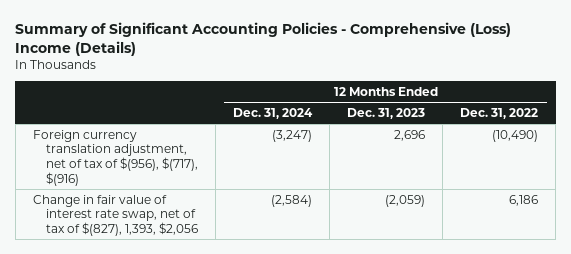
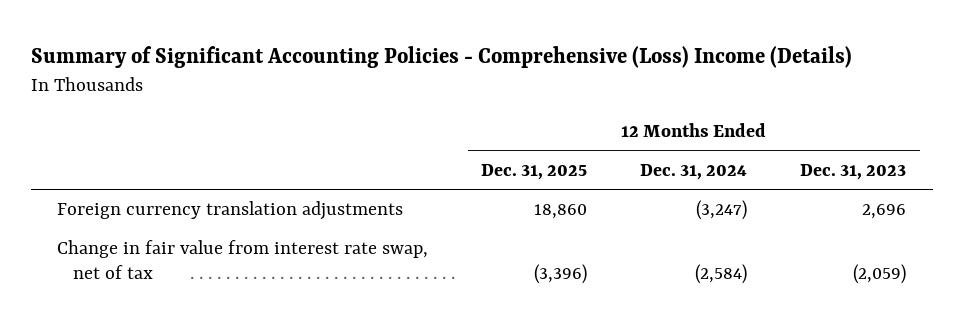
- | 12 Months Ended Dec. 31, 2024 | 12 Months Ended Dec. 31, 2023 | 12 Months Ended Dec. 31, 2022
+ | 12 Months Ended Dec. 31, 2025 | 12 Months Ended Dec. 31, 2024 | 12 Months Ended Dec. 31, 2023
- Foreign currency translation adjustment, net of tax of $(956), $(717), $(916) | (3,247) | 2,696 | (10,490)
- Change in fair value of interest rate swap, net of tax of $(827), 1,393, $2,056 | (2,584) | (2,059) | 6,186
+ Foreign currency translation adjustments | 18,860 | (3,247) | 2,696
+ Change in fair value from interest rate swap, net of tax | (3,396) | (2,584) | (2,059)

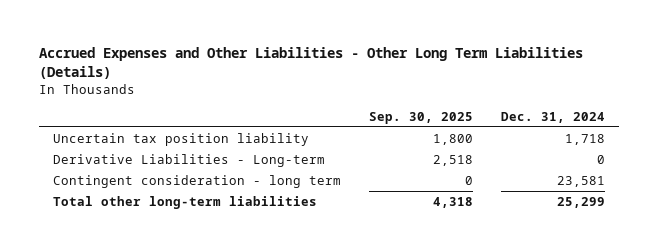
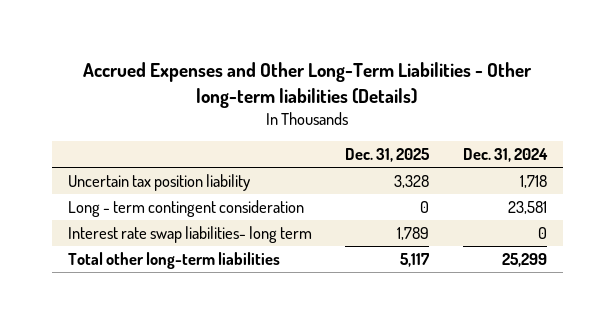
- Accrued Expenses and Other Liabilities - Other Long Term Liabilities (Details)
+ Accrued Expenses and Other Long-Term Liabilities - Other long-term liabilities (Details)
- | Sep. 30, 2025 | Dec. 31, 2024
+ | Dec. 31, 2025 | Dec. 31, 2024
- Derivative Liabilities - Long-term | 2,518 | 0
- Contingent consideration - long term | 0 | 23,581
+ Long - term contingent consideration | 0 | 23,581
+ Interest rate swap liabilities- long term | 1,789 | 0

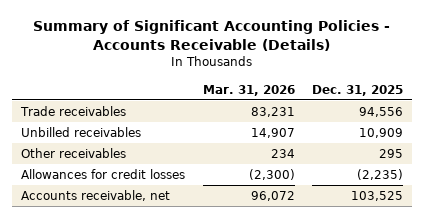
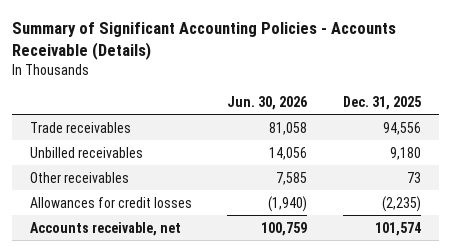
- | Mar. 31, 2026 | Dec. 31, 2025
+ | Jun. 30, 2026 | Dec. 31, 2025
- Unbilled receivables | 14,907 | 10,909
- Other receivables | 234 | 295
+ Unbilled receivables | 14,056 | 9,180
+ Other receivables | 7,585 | 73
- Accounts receivable, net | 96,072 | 103,525
+ Accounts receivable, net | 100,759 | 101,574

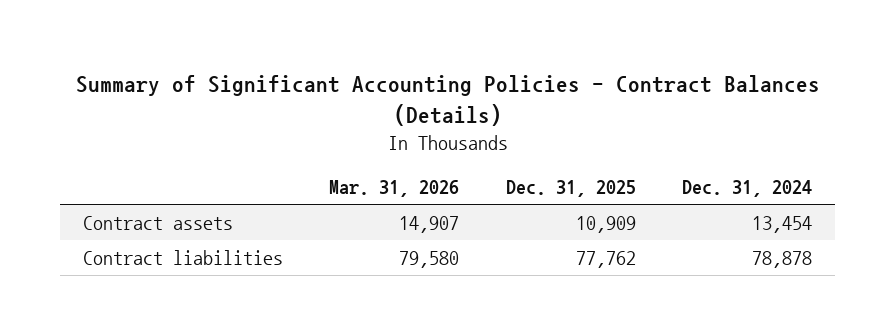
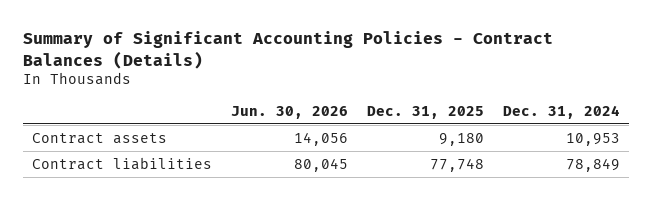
- | Mar. 31, 2026 | Dec. 31, 2025 | Dec. 31, 2024
+ | Jun. 30, 2026 | Dec. 31, 2025 | Dec. 31, 2024
- Contract assets | 14,907 | 10,909 | 13,454
- Contract liabilities | 79,580 | 77,762 | 78,878
+ Contract assets | 14,056 | 9,180 | 10,953
+ Contract liabilities | 80,045 | 77,748 | 78,849

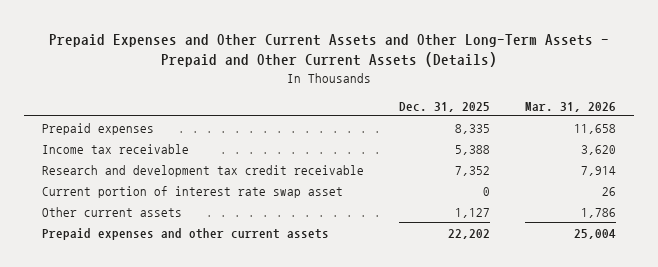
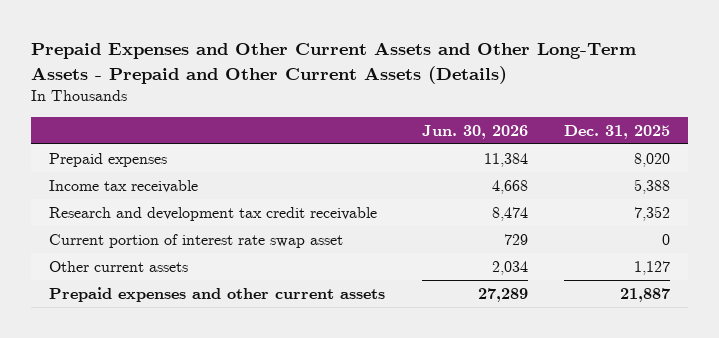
- | Dec. 31, 2025 | Mar. 31, 2026
+ | Jun. 30, 2026 | Dec. 31, 2025
- Prepaid expenses | 8,335 | 11,658
+ Prepaid expenses | 11,384 | 8,020
- Prepaid expenses and other current assets | 22,202 | 25,004
+ Prepaid expenses and other current assets | 27,289 | 21,887

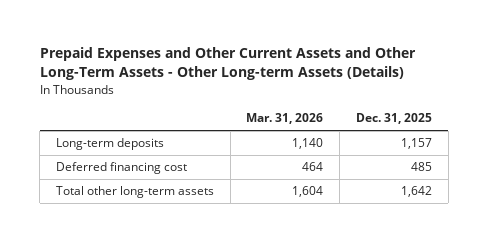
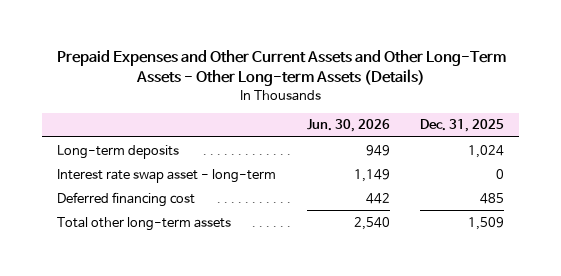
- | Mar. 31, 2026 | Dec. 31, 2025
+ | Jun. 30, 2026 | Dec. 31, 2025
- Long-term deposits | 1,140 | 1,157
+ Long-term deposits | 949 | 1,024
+ Interest rate swap asset - long-term | 1,149 | 0
- Total other long-term assets | 1,604 | 1,642
+ Total other long-term assets | 2,540 | 1,509

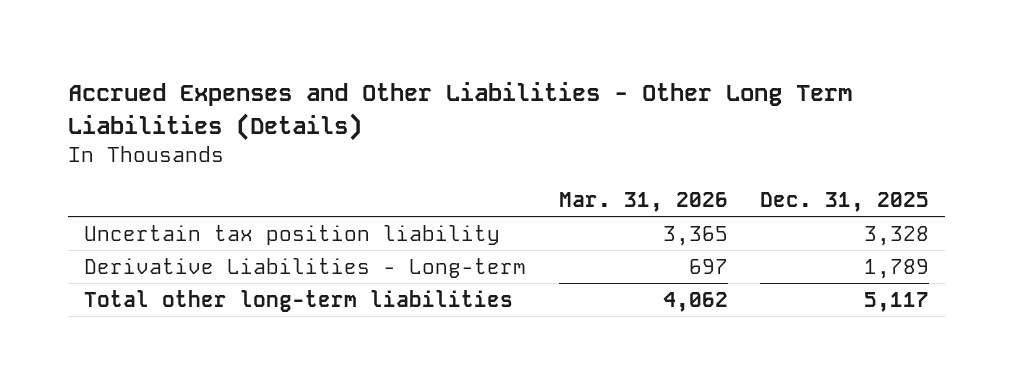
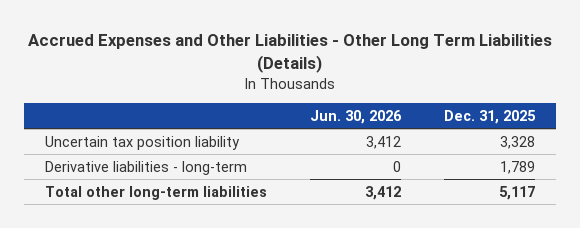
- | Mar. 31, 2026 | Dec. 31, 2025
+ | Jun. 30, 2026 | Dec. 31, 2025
- Derivative Liabilities - Long-term | 697 | 1,789
+ Derivative liabilities - long-term | 0 | 1,789

